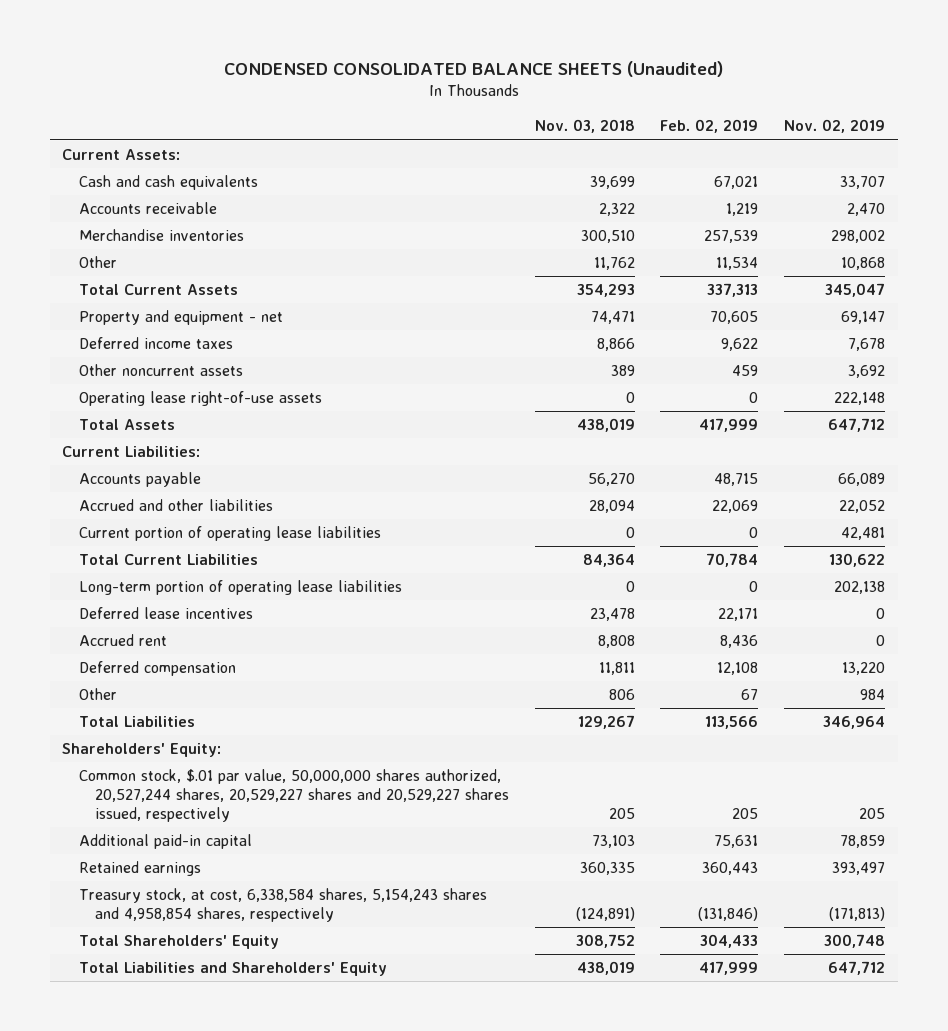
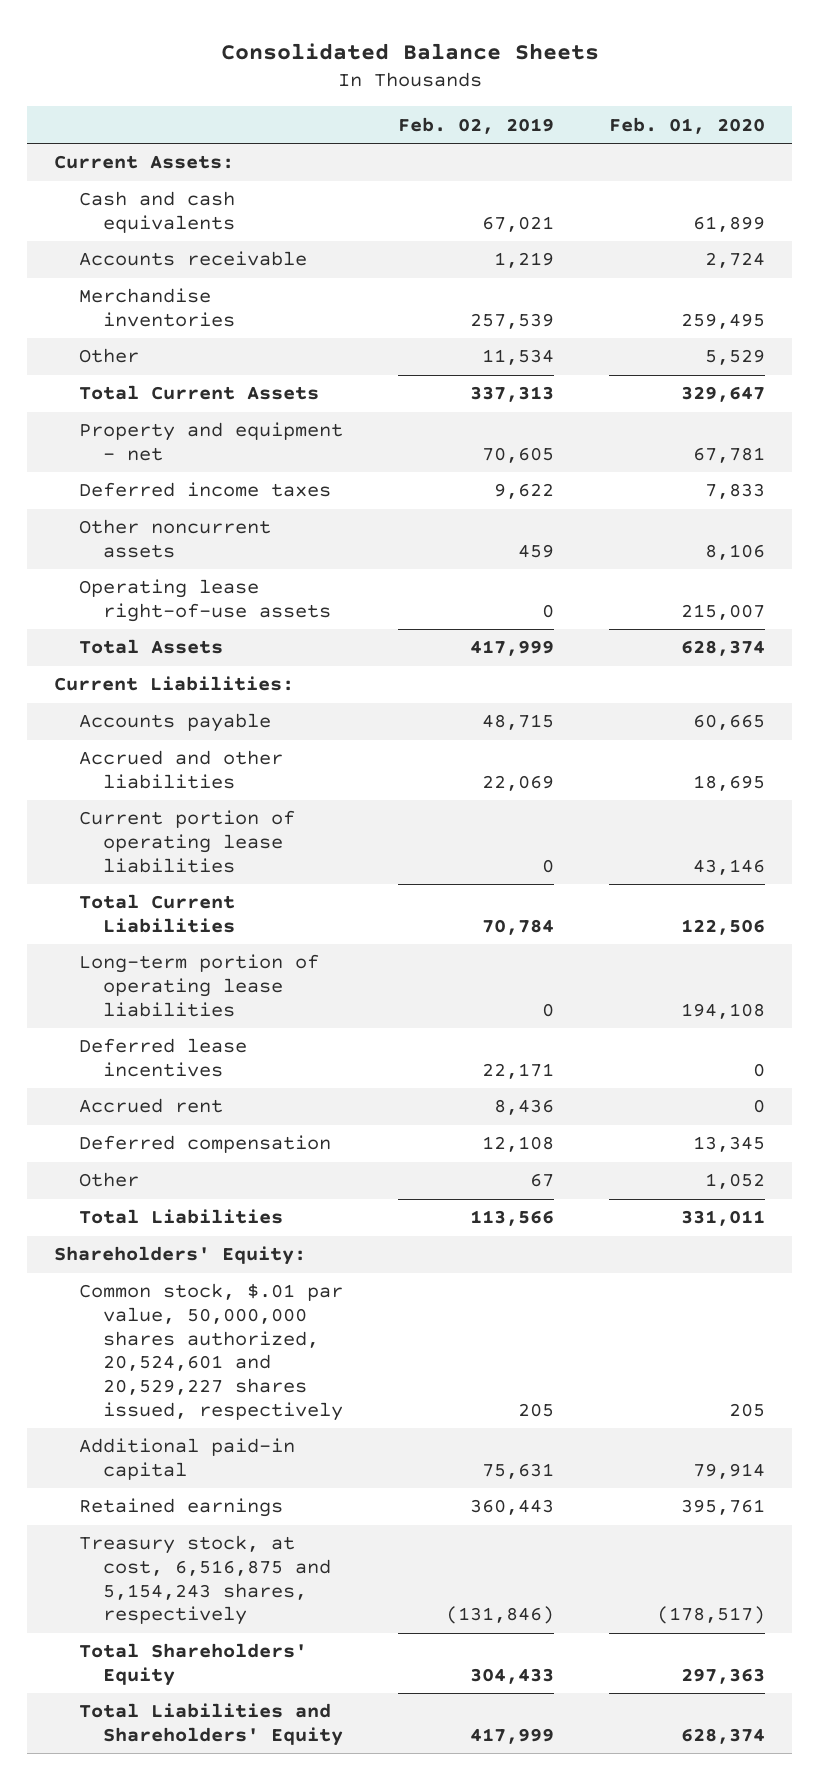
- CONDENSED CONSOLIDATED BALANCE SHEETS (Unaudited)
+ Consolidated Balance Sheets
- | Nov. 03, 2018 | Feb. 02, 2019 | Nov. 02, 2019
+ | Feb. 02, 2019 | Feb. 01, 2020
- Common stock, $.01 par value, 50,000,000 shares authorized, 20,527,244 shares, 20,529,227 shares and 20,529,227 shares issued, respectively | 205 | 205 | 205
+ Common stock, $.01 par value, 50,000,000 shares authorized, 20,524,601 and 20,529,227 shares issued, respectively | 205 | 205
- Treasury stock, at cost, 6,338,584 shares, 5,154,243 shares and 4,958,854 shares, respectively | (124,891) | (131,846) | (171,813)
+ Treasury stock, at cost, 6,516,875 and 5,154,243 shares, respectively | (131,846) | (178,517)

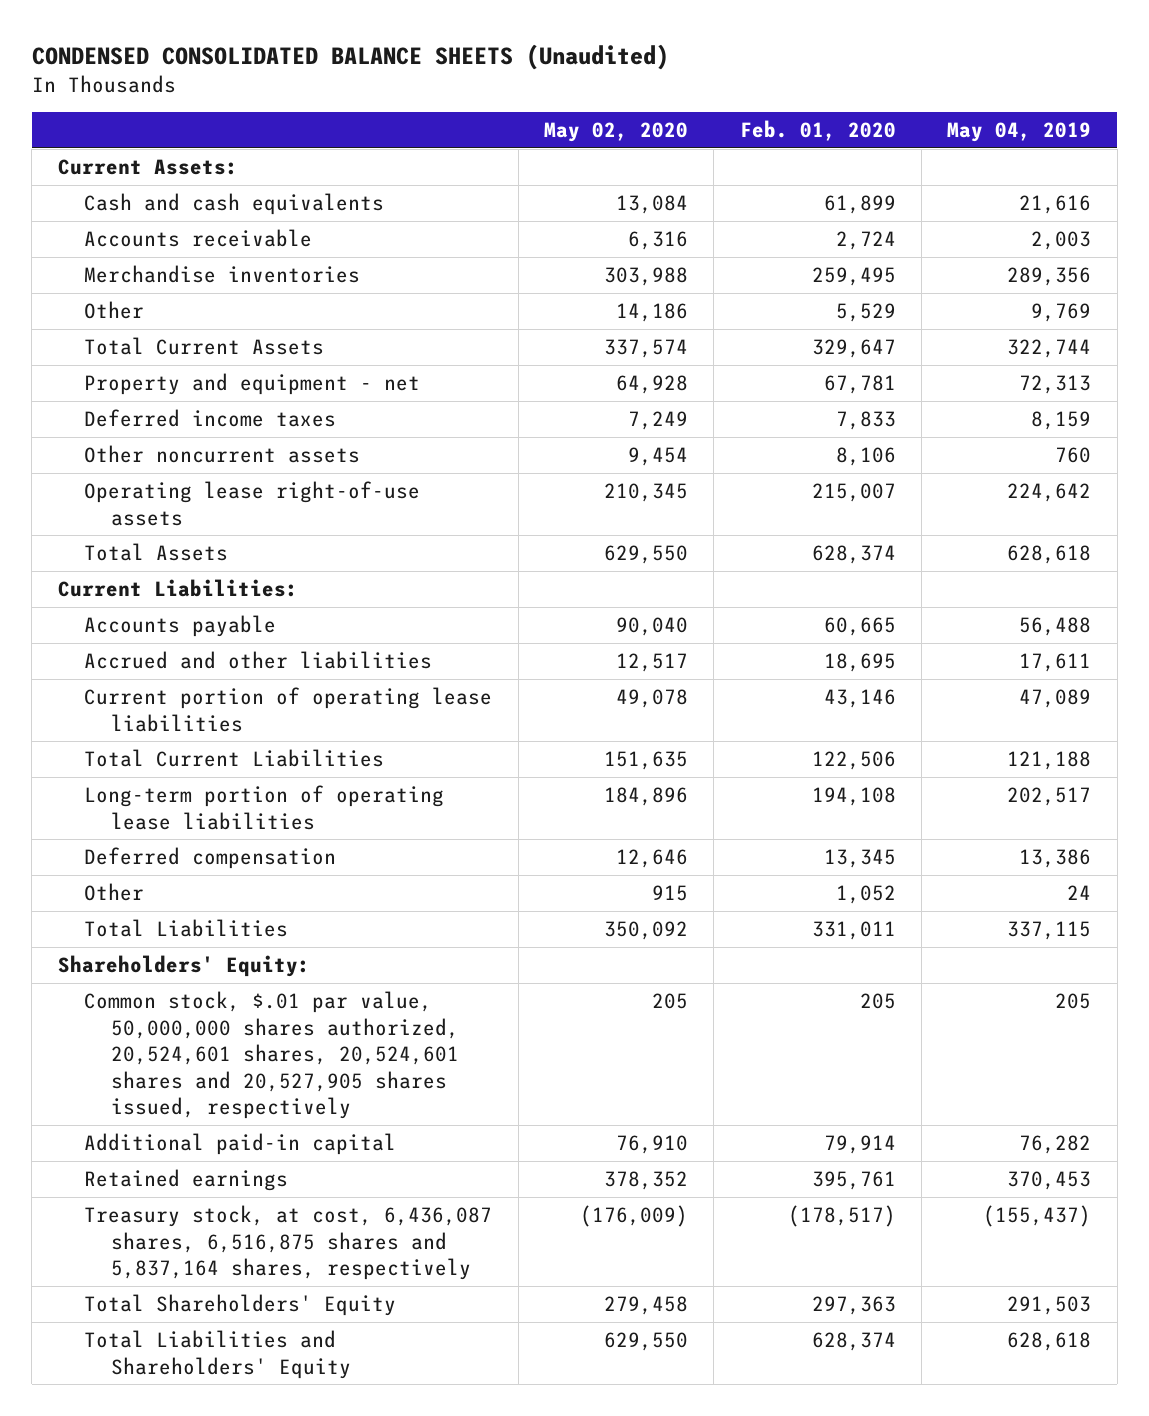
- Consolidated Balance Sheets
+ CONDENSED CONSOLIDATED BALANCE SHEETS (Unaudited)
- | Feb. 02, 2019 | Feb. 01, 2020
+ | May 02, 2020 | Feb. 01, 2020 | May 04, 2019
- Deferred lease incentives | 22,171 | 0
- Accrued rent | 8,436 | 0
- Common stock, $.01 par value, 50,000,000 shares authorized, 20,524,601 and 20,529,227 shares issued, respectively | 205 | 205
+ Common stock, $.01 par value, 50,000,000 shares authorized, 20,524,601 shares, 20,524,601 shares and 20,527,905 shares issued, respectively | 205 | 205 | 205
- Treasury stock, at cost, 6,516,875 and 5,154,243 shares, respectively | (131,846) | (178,517)
+ Treasury stock, at cost, 6,436,087 shares, 6,516,875 shares and 5,837,164 shares, respectively | (176,009) | (178,517) | (155,437)

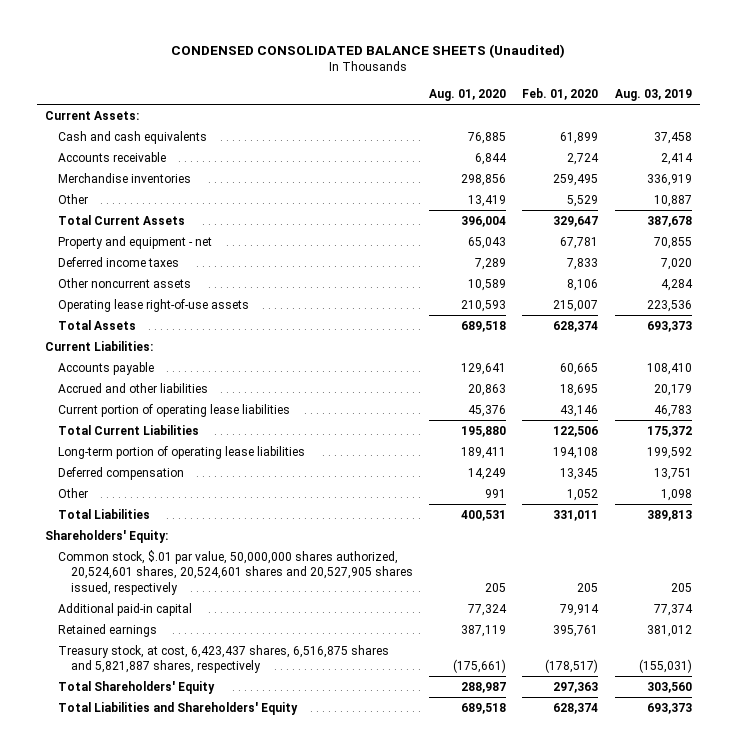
- | May 02, 2020 | Feb. 01, 2020 | May 04, 2019
+ | Aug. 01, 2020 | Feb. 01, 2020 | Aug. 03, 2019
- Treasury stock, at cost, 6,436,087 shares, 6,516,875 shares and 5,837,164 shares, respectively | (176,009) | (178,517) | (155,437)
+ Treasury stock, at cost, 6,423,437 shares, 6,516,875 shares and 5,821,887 shares, respectively | (175,661) | (178,517) | (155,031)

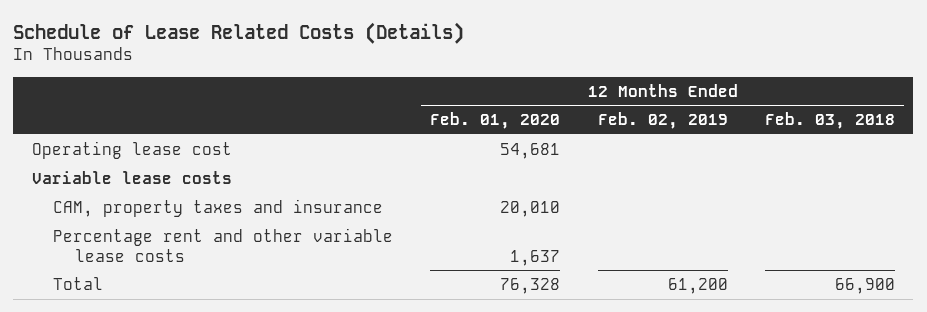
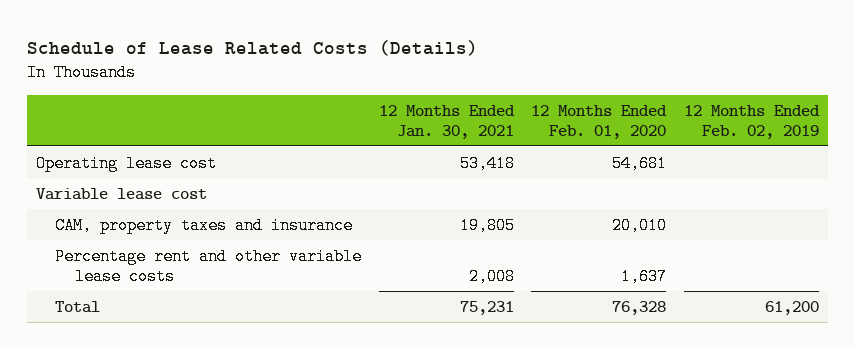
- | 12 Months Ended Feb. 01, 2020 | 12 Months Ended Feb. 02, 2019 | 12 Months Ended Feb. 03, 2018
+ | 12 Months Ended Jan. 30, 2021 | 12 Months Ended Feb. 01, 2020 | 12 Months Ended Feb. 02, 2019
- Variable lease costs
+ Variable lease cost

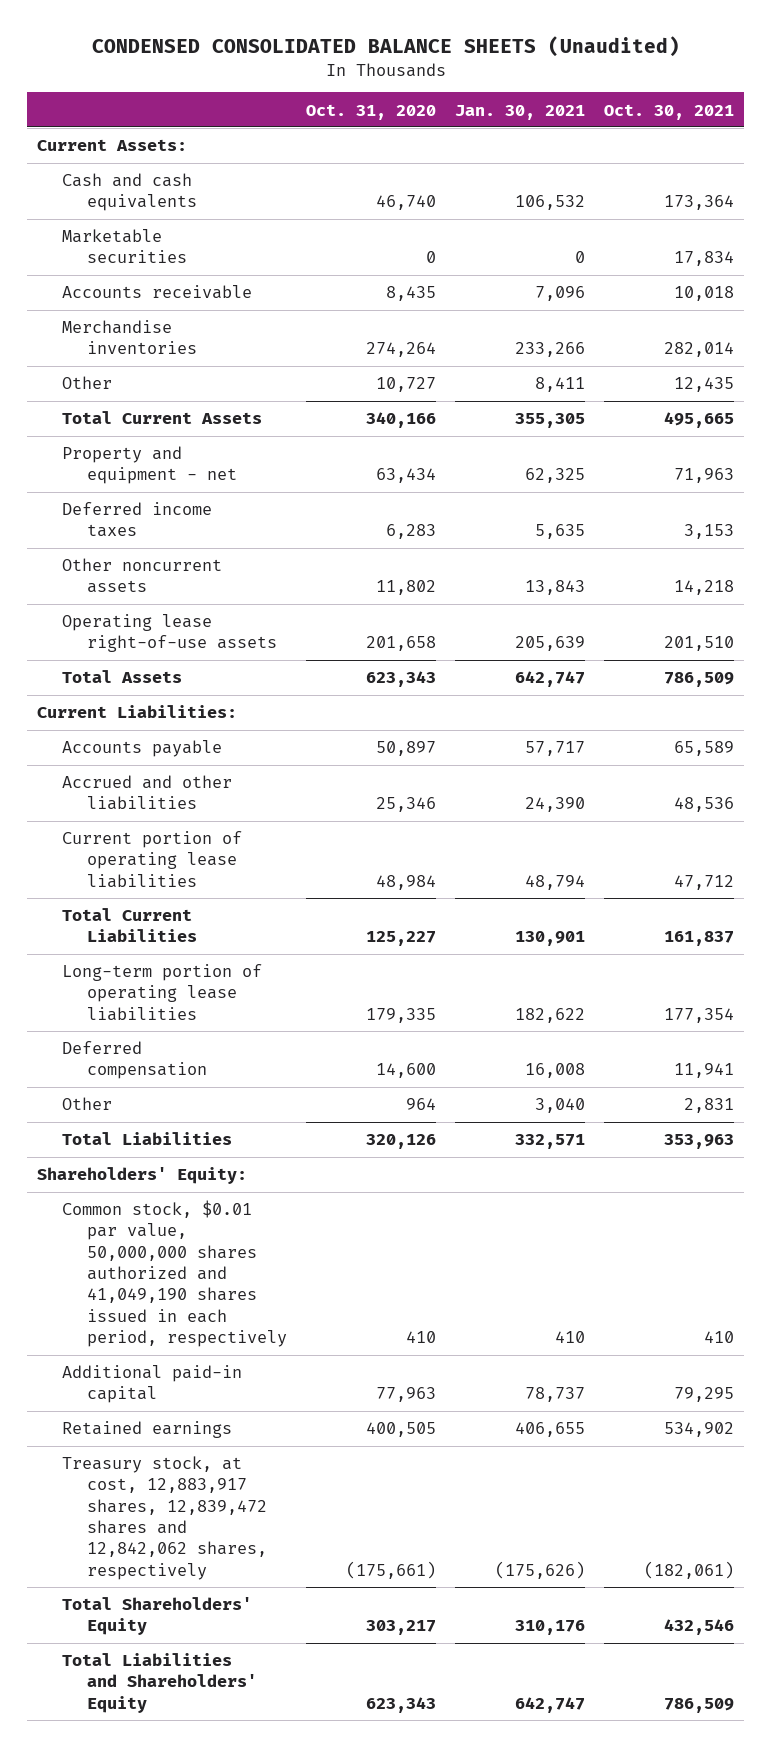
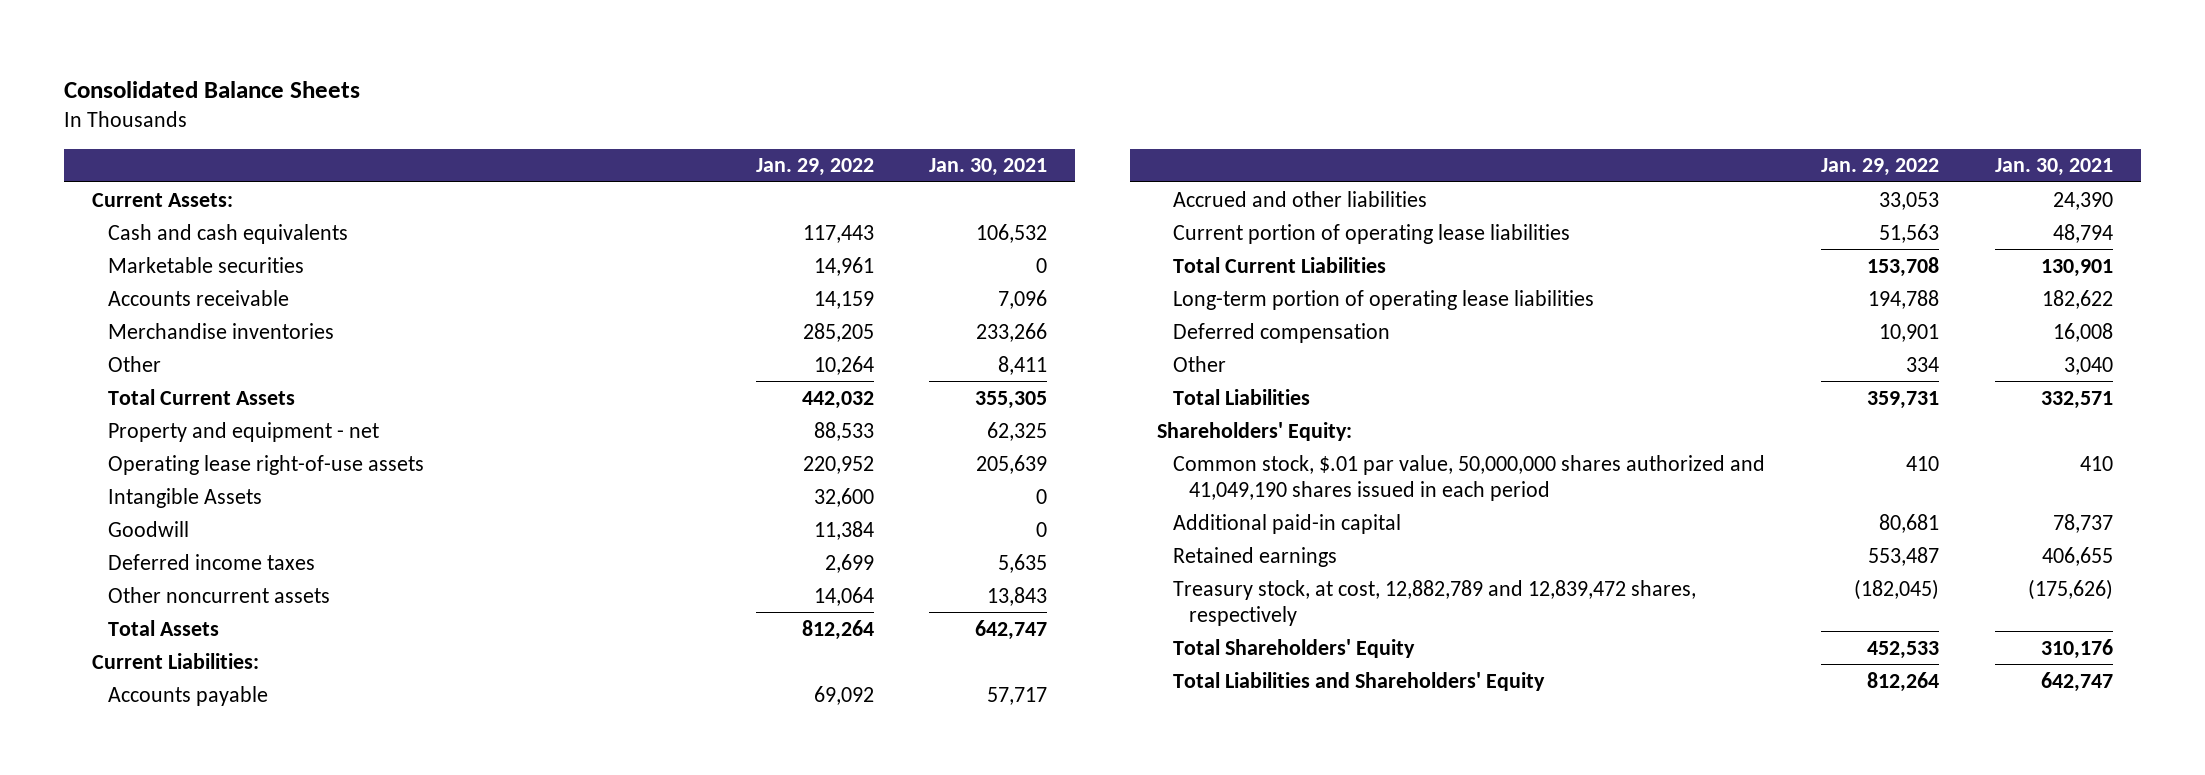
- CONDENSED CONSOLIDATED BALANCE SHEETS (Unaudited)
+ Consolidated Balance Sheets
- | Oct. 31, 2020 | Jan. 30, 2021 | Oct. 30, 2021
+ | Jan. 29, 2022 | Jan. 30, 2021
moved up: Operating lease right-of-use assets | 220,952 | 205,639
+ Intangible Assets | 32,600 | 0
+ Goodwill | 11,384 | 0
- Common stock, $0.01 par value, 50,000,000 shares authorized and 41,049,190 shares issued in each period, respectively | 410 | 410 | 410
+ Common stock, $.01 par value, 50,000,000 shares authorized and 41,049,190 shares issued in each period | 410 | 410
- Treasury stock, at cost, 12,883,917 shares, 12,839,472 shares and 12,842,062 shares, respectively | (175,661) | (175,626) | (182,061)
+ Treasury stock, at cost, 12,882,789 and 12,839,472 shares, respectively | (182,045) | (175,626)

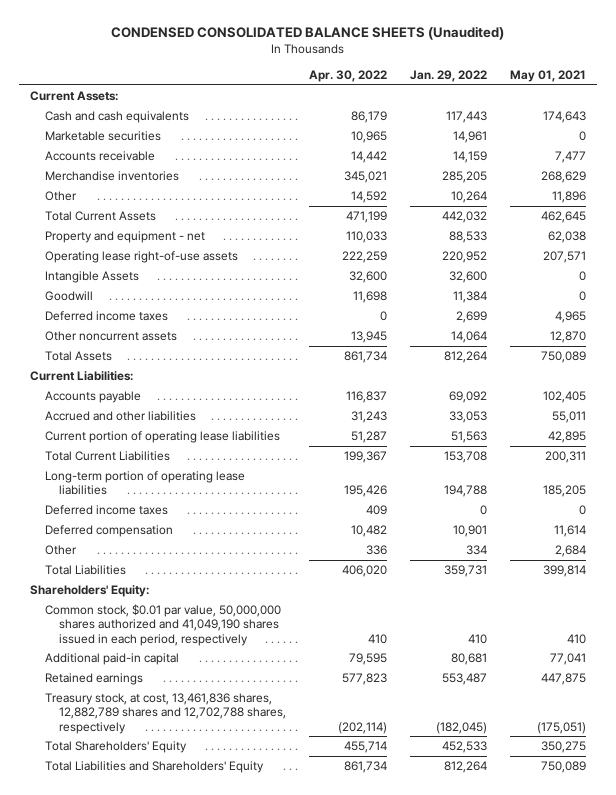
- Consolidated Balance Sheets
+ CONDENSED CONSOLIDATED BALANCE SHEETS (Unaudited)
- | Jan. 29, 2022 | Jan. 30, 2021
+ | Apr. 30, 2022 | Jan. 29, 2022 | May 01, 2021
+ Deferred income taxes | 409 | 0 | 0
- Common stock, $.01 par value, 50,000,000 shares authorized and 41,049,190 shares issued in each period | 410 | 410
+ Common stock, $0.01 par value, 50,000,000 shares authorized and 41,049,190 shares issued in each period, respectively | 410 | 410 | 410
- Treasury stock, at cost, 12,882,789 and 12,839,472 shares, respectively | (182,045) | (175,626)
+ Treasury stock, at cost, 13,461,836 shares, 12,882,789 shares and 12,702,788 shares, respectively | (202,114) | (182,045) | (175,051)

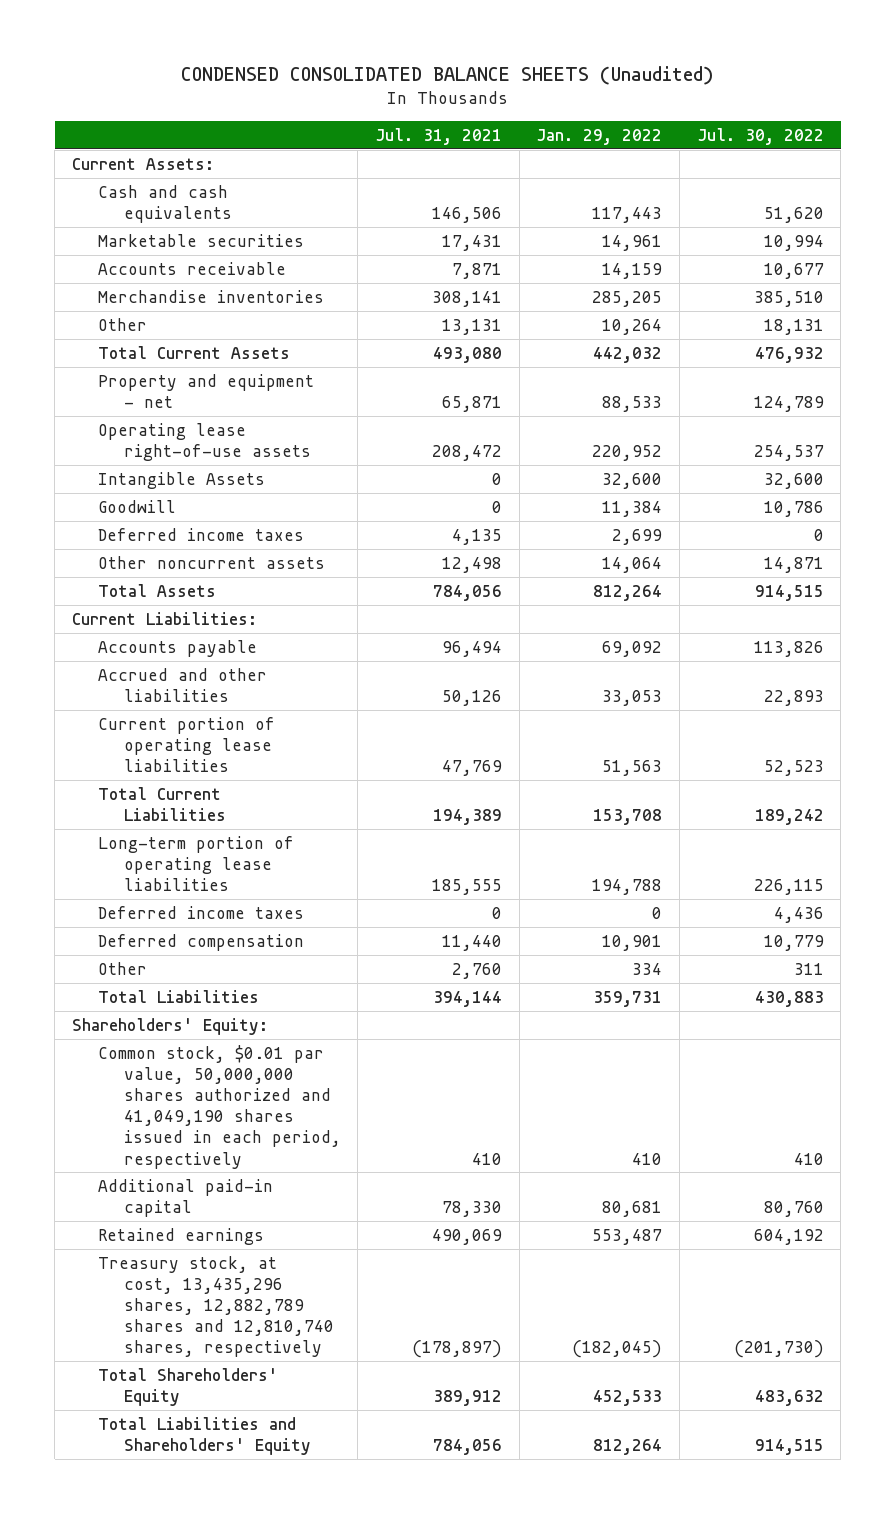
- | Apr. 30, 2022 | Jan. 29, 2022 | May 01, 2021
+ | Jul. 31, 2021 | Jan. 29, 2022 | Jul. 30, 2022
- Treasury stock, at cost, 13,461,836 shares, 12,882,789 shares and 12,702,788 shares, respectively | (202,114) | (182,045) | (175,051)
+ Treasury stock, at cost, 13,435,296 shares, 12,882,789 shares and 12,810,740 shares, respectively | (178,897) | (182,045) | (201,730)

